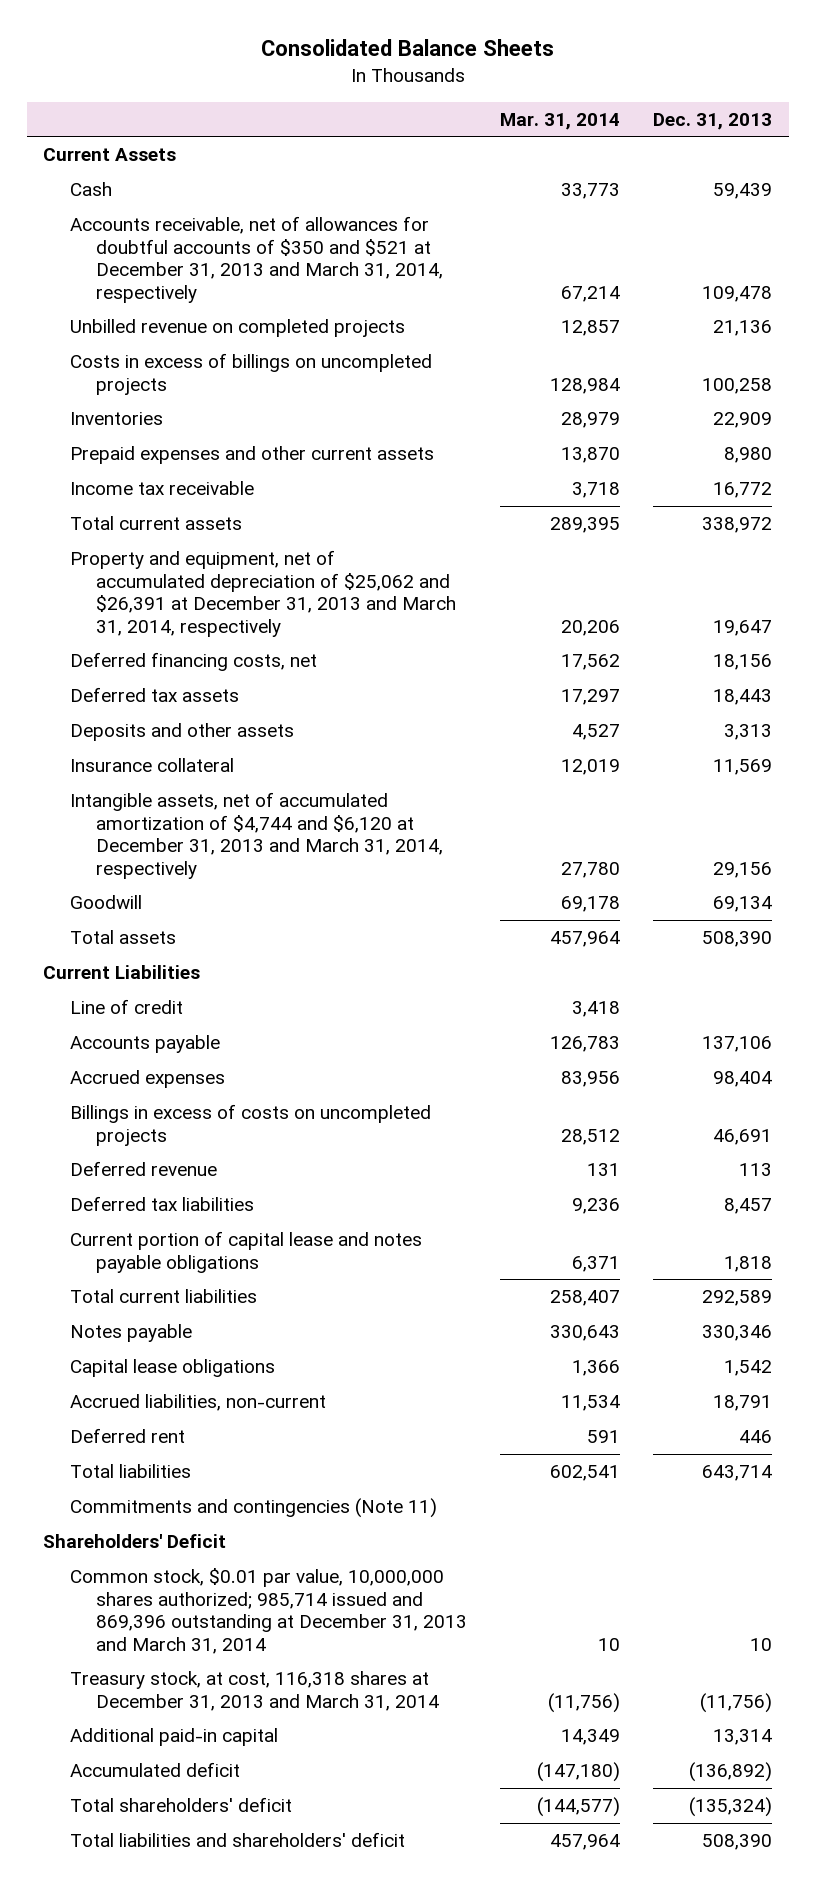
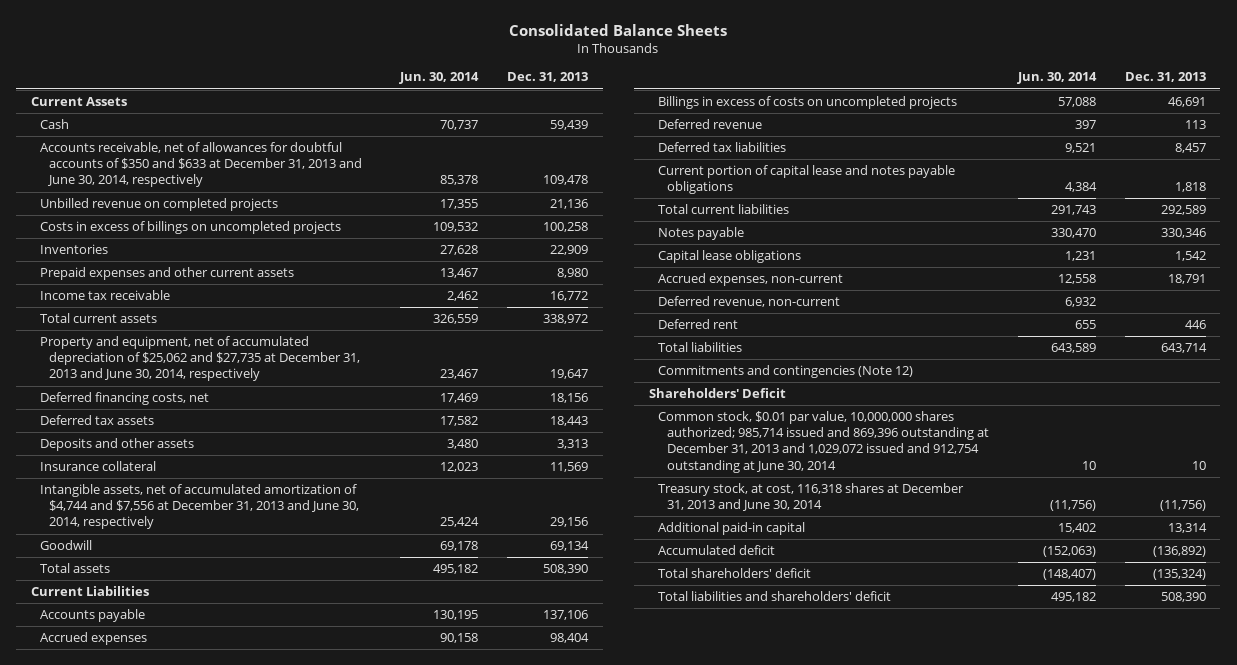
- | Mar. 31, 2014 | Dec. 31, 2013
+ | Jun. 30, 2014 | Dec. 31, 2013
- Accounts receivable, net of allowances for doubtful accounts of $350 and $521 at December 31, 2013 and March 31, 2014, respectively | 67,214 | 109,478
+ Accounts receivable, net of allowances for doubtful accounts of $350 and $633 at December 31, 2013 and June 30, 2014, respectively | 85,378 | 109,478
- Property and equipment, net of accumulated depreciation of $25,062 and $26,391 at December 31, 2013 and March 31, 2014, respectively | 20,206 | 19,647
+ Property and equipment, net of accumulated depreciation of $25,062 and $27,735 at December 31, 2013 and June 30, 2014, respectively | 23,467 | 19,647
- Intangible assets, net of accumulated amortization of $4,744 and $6,120 at December 31, 2013 and March 31, 2014, respectively | 27,780 | 29,156
+ Intangible assets, net of accumulated amortization of $4,744 and $7,556 at December 31, 2013 and June 30, 2014, respectively | 25,424 | 29,156
- Line of credit | 3,418 |
- Accrued liabilities, non-current | 11,534 | 18,791
+ Accrued expenses, non-current | 12,558 | 18,791
+ Deferred revenue, non-current | 6,932 |
- Commitments and contingencies (Note 11)
+ Commitments and contingencies (Note 12)
- Common stock, $0.01 par value, 10,000,000 shares authorized; 985,714 issued and 869,396 outstanding at December 31, 2013 and March 31, 2014 | 10 | 10
- Treasury stock, at cost, 116,318 shares at December 31, 2013 and March 31, 2014 | (11,756) | (11,756)
+ Common stock, $0.01 par value, 10,000,000 shares authorized; 985,714 issued and 869,396 outstanding at December 31, 2013 and 1,029,072 issued and 912,754 outstanding at June 30, 2014 | 10 | 10
+ Treasury stock, at cost, 116,318 shares at December 31, 2013 and June 30, 2014 | (11,756) | (11,756)

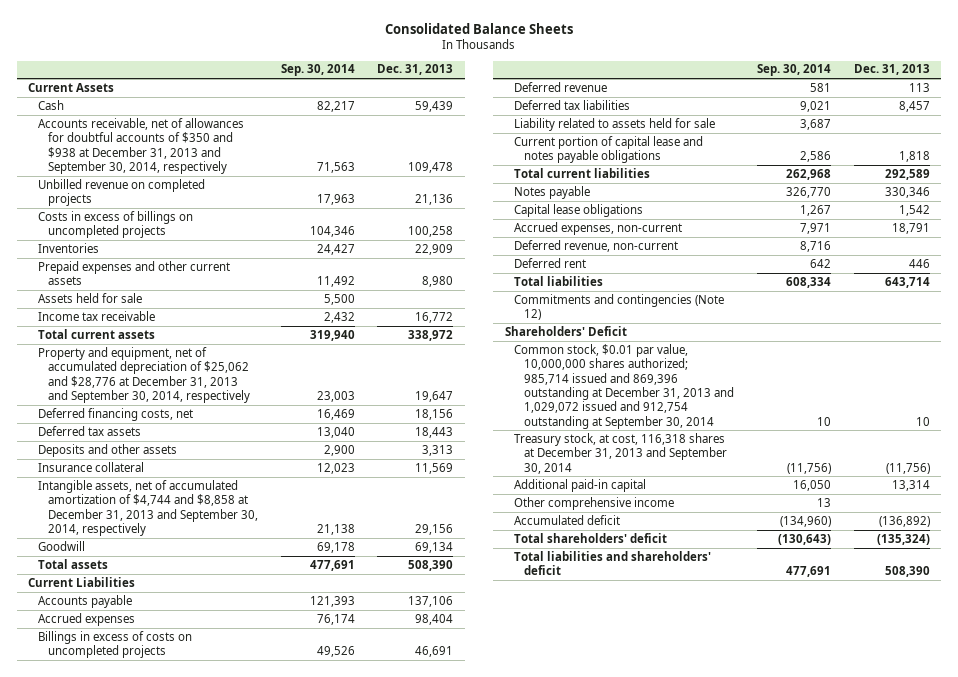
- | Jun. 30, 2014 | Dec. 31, 2013
+ | Sep. 30, 2014 | Dec. 31, 2013
- Accounts receivable, net of allowances for doubtful accounts of $350 and $633 at December 31, 2013 and June 30, 2014, respectively | 85,378 | 109,478
+ Accounts receivable, net of allowances for doubtful accounts of $350 and $938 at December 31, 2013 and September 30, 2014, respectively | 71,563 | 109,478
+ Assets held for sale | 5,500 |
- Property and equipment, net of accumulated depreciation of $25,062 and $27,735 at December 31, 2013 and June 30, 2014, respectively | 23,467 | 19,647
+ Property and equipment, net of accumulated depreciation of $25,062 and $28,776 at December 31, 2013 and September 30, 2014, respectively | 23,003 | 19,647
- Intangible assets, net of accumulated amortization of $4,744 and $7,556 at December 31, 2013 and June 30, 2014, respectively | 25,424 | 29,156
+ Intangible assets, net of accumulated amortization of $4,744 and $8,858 at December 31, 2013 and September 30, 2014, respectively | 21,138 | 29,156
+ Liability related to assets held for sale | 3,687 |
- Common stock, $0.01 par value, 10,000,000 shares authorized; 985,714 issued and 869,396 outstanding at December 31, 2013 and 1,029,072 issued and 912,754 outstanding at June 30, 2014 | 10 | 10
- Treasury stock, at cost, 116,318 shares at December 31, 2013 and June 30, 2014 | (11,756) | (11,756)
+ Common stock, $0.01 par value, 10,000,000 shares authorized; 985,714 issued and 869,396 outstanding at December 31, 2013 and 1,029,072 issued and 912,754 outstanding at September 30, 2014 | 10 | 10
+ Treasury stock, at cost, 116,318 shares at December 31, 2013 and September 30, 2014 | (11,756) | (11,756)
+ Other comprehensive income | 13 |

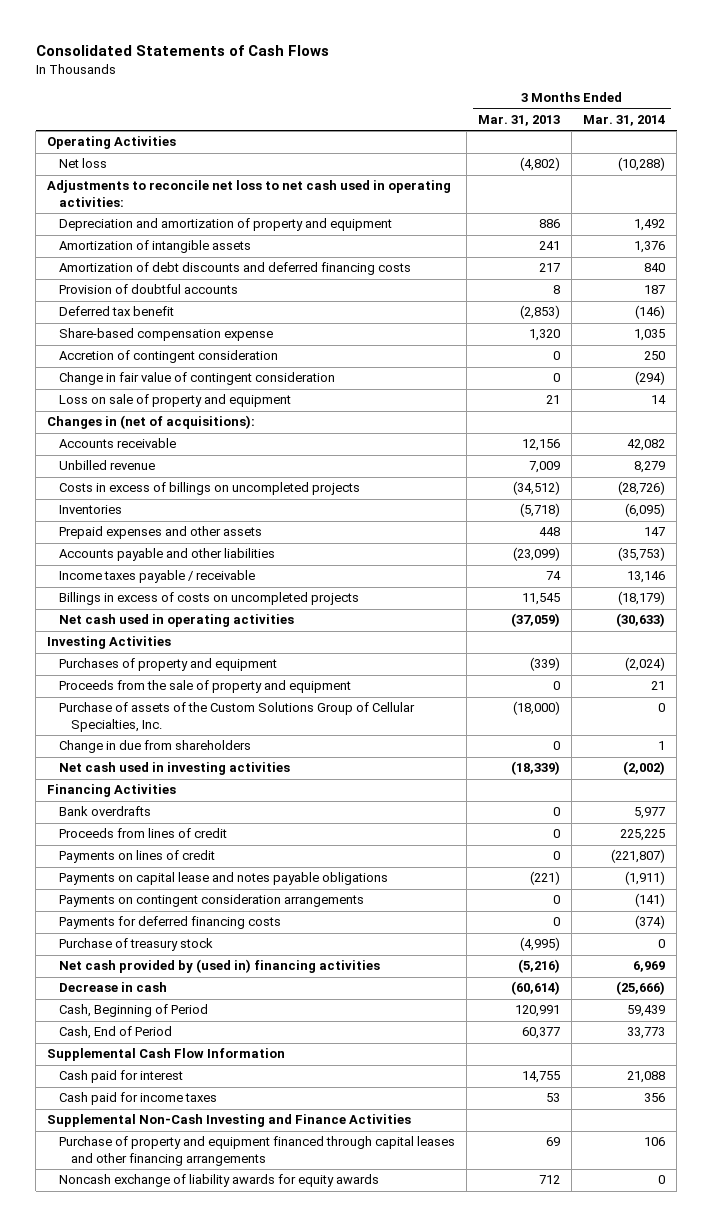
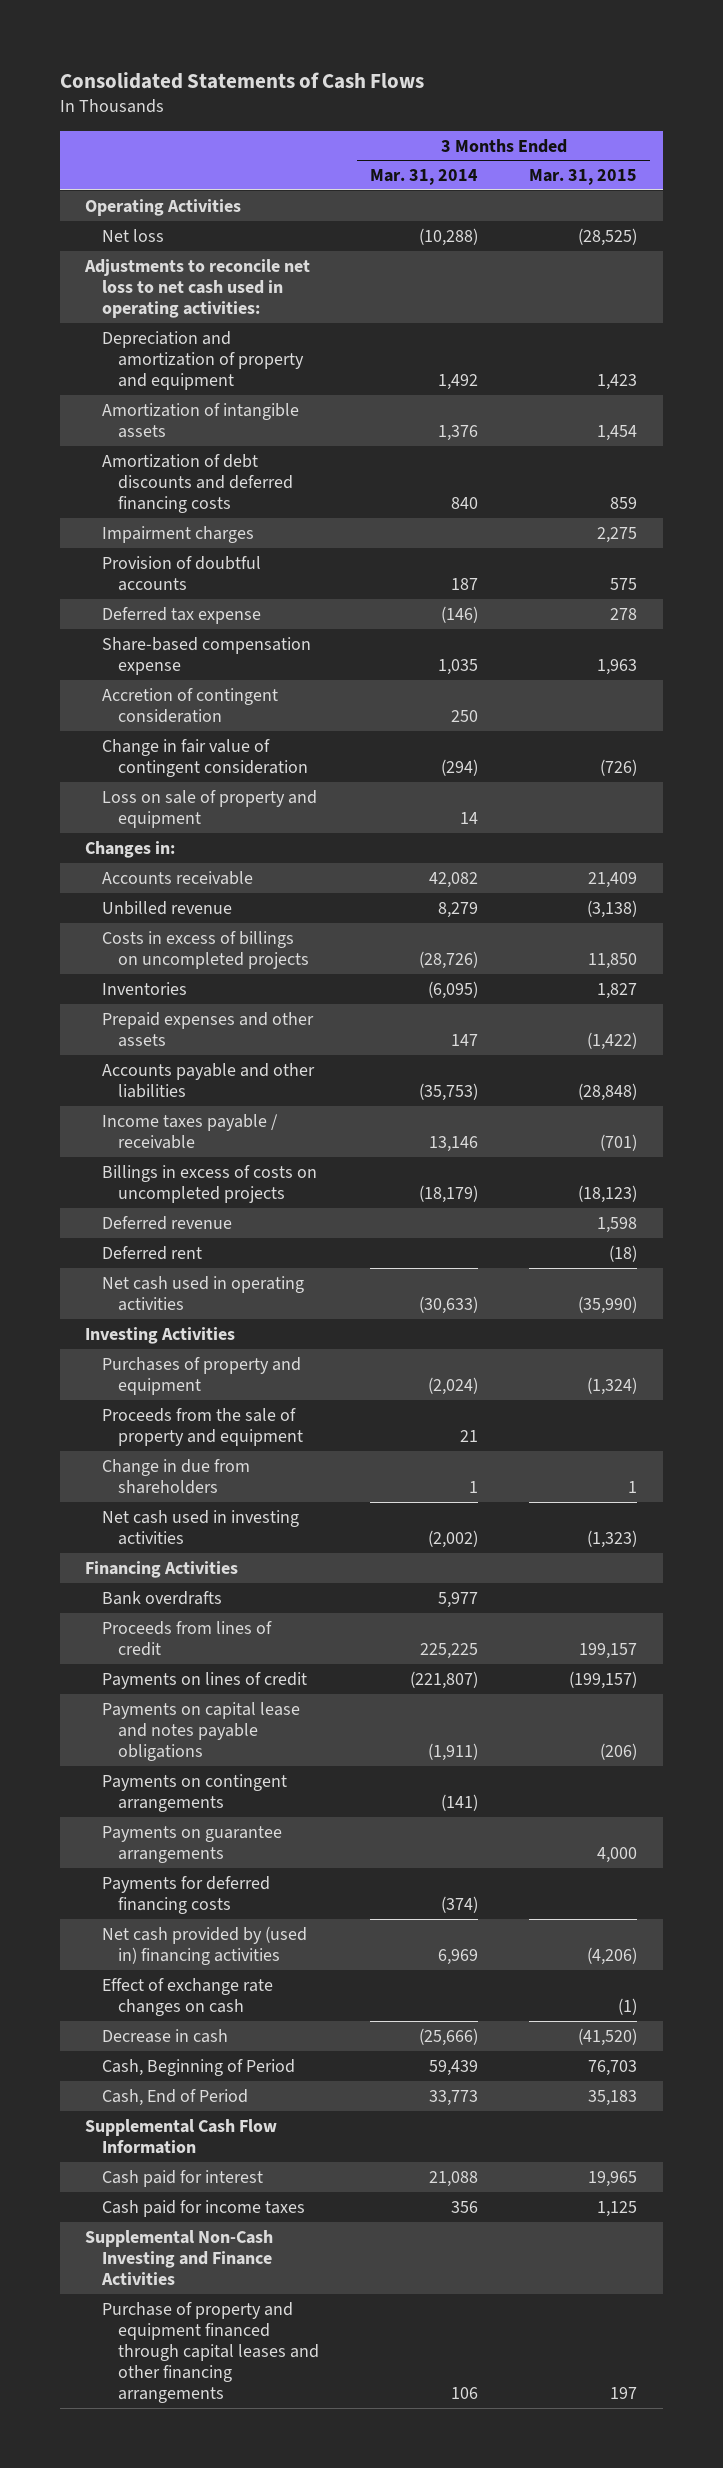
- | 3 Months Ended Mar. 31, 2013 | 3 Months Ended Mar. 31, 2014
+ | 3 Months Ended Mar. 31, 2014 | 3 Months Ended Mar. 31, 2015
+ Impairment charges | | 2,275
- Deferred tax benefit | (2,853) | (146)
+ Deferred tax expense | (146) | 278
- Changes in (net of acquisitions):
+ Changes in:
+ Deferred revenue | | 1,598
+ Deferred rent | | (18)
- Purchase of assets of the Custom Solutions Group of Cellular Specialties, Inc. | (18,000) | 0
- Payments on contingent consideration arrangements | 0 | (141)
+ Payments on contingent arrangements | (141) |
+ Payments on guarantee arrangements | | 4,000
- Purchase of treasury stock | (4,995) | 0
+ Effect of exchange rate changes on cash | | (1)
- Noncash exchange of liability awards for equity awards | 712 | 0

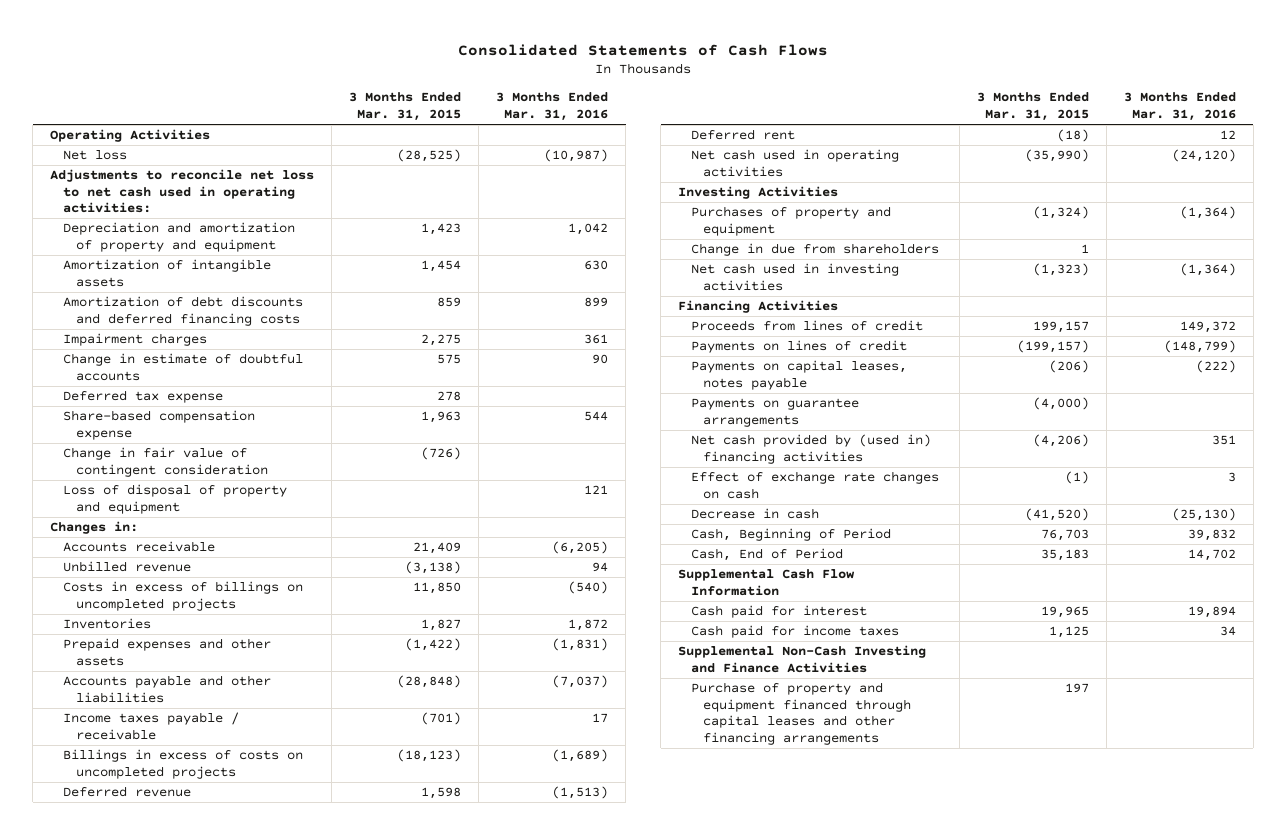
- | 3 Months Ended Mar. 31, 2014 | 3 Months Ended Mar. 31, 2015
+ | 3 Months Ended Mar. 31, 2015 | 3 Months Ended Mar. 31, 2016
- Provision of doubtful accounts | 187 | 575
+ Change in estimate of doubtful accounts | 575 | 90
- Accretion of contingent consideration | 250 |
- Loss on sale of property and equipment | 14 |
+ Loss of disposal of property and equipment | | 121
- Proceeds from the sale of property and equipment | 21 |
- Bank overdrafts | 5,977 |
- Payments on capital lease and notes payable obligations | (1,911) | (206)
- Payments on contingent arrangements | (141) |
- Payments on guarantee arrangements | | 4,000
- Payments for deferred financing costs | (374) |
+ Payments on capital leases, notes payable | (206) | (222)
+ Payments on guarantee arrangements | (4,000) |

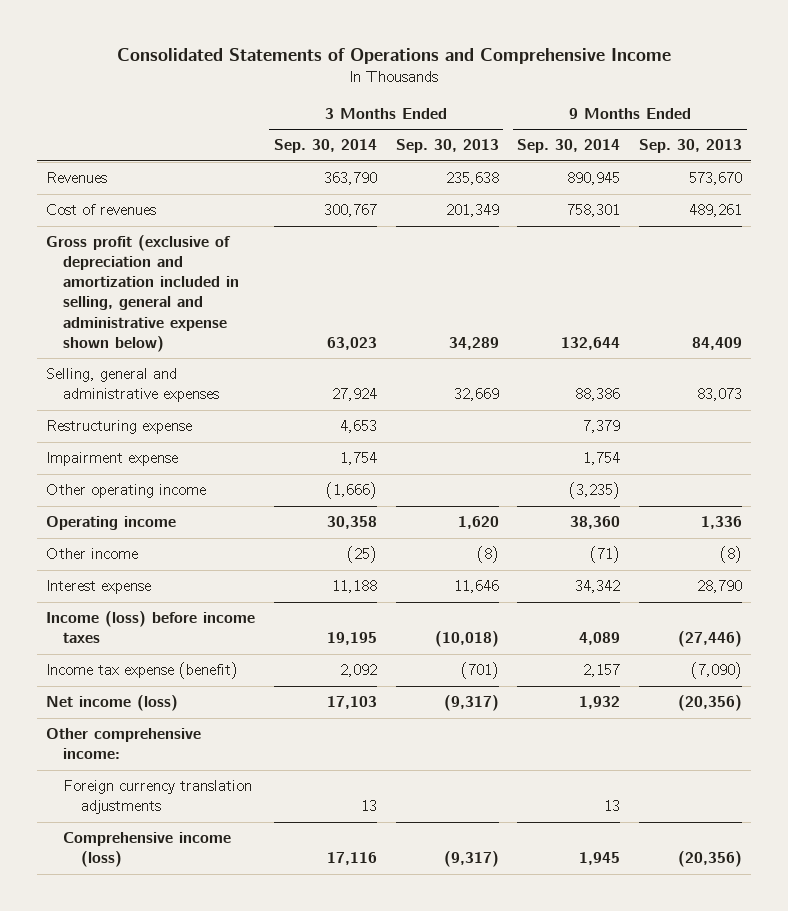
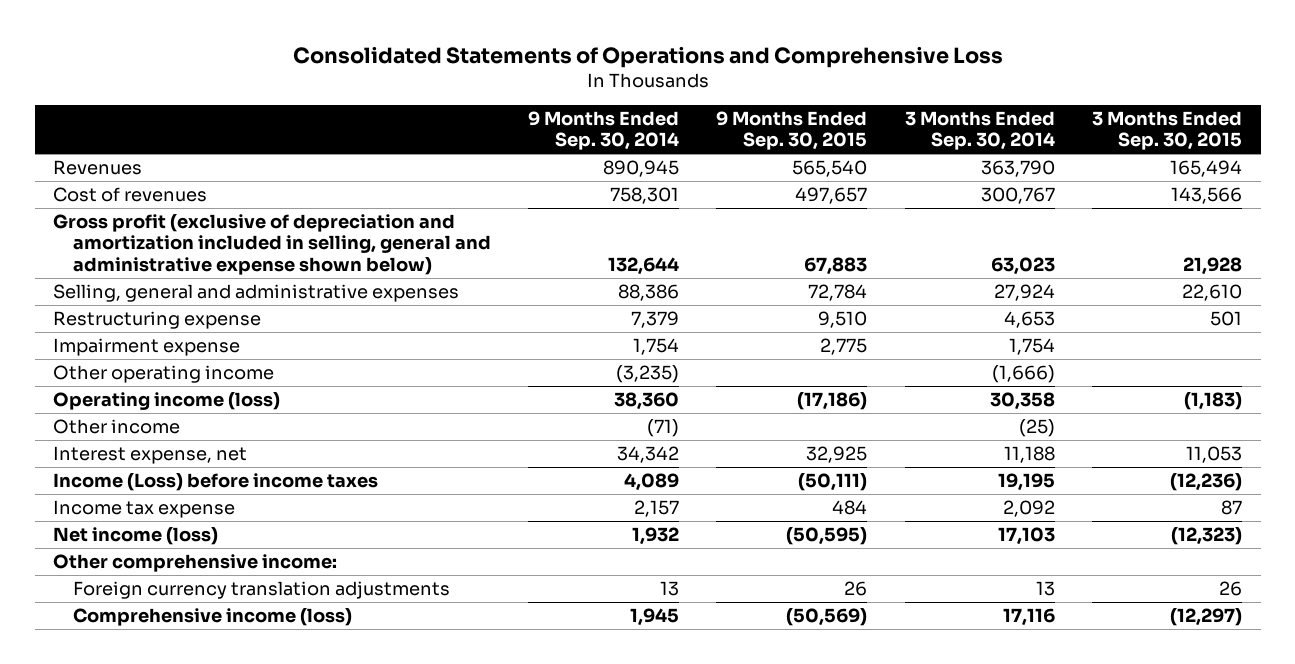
- Consolidated Statements of Operations and Comprehensive Income
+ Consolidated Statements of Operations and Comprehensive Loss
- | 3 Months Ended Sep. 30, 2014 | 3 Months Ended Sep. 30, 2013 | 9 Months Ended Sep. 30, 2014 | 9 Months Ended Sep. 30, 2013
+ | 9 Months Ended Sep. 30, 2014 | 9 Months Ended Sep. 30, 2015 | 3 Months Ended Sep. 30, 2014 | 3 Months Ended Sep. 30, 2015
- Operating income | 30,358 | 1,620 | 38,360 | 1,336
+ Operating income (loss) | 38,360 | (17,186) | 30,358 | (1,183)
- Interest expense | 11,188 | 11,646 | 34,342 | 28,790
- Income (loss) before income taxes | 19,195 | (10,018) | 4,089 | (27,446)
- Income tax expense (benefit) | 2,092 | (701) | 2,157 | (7,090)
+ Interest expense, net | 34,342 | 32,925 | 11,188 | 11,053
+ Income (Loss) before income taxes | 4,089 | (50,111) | 19,195 | (12,236)
+ Income tax expense | 2,157 | 484 | 2,092 | 87

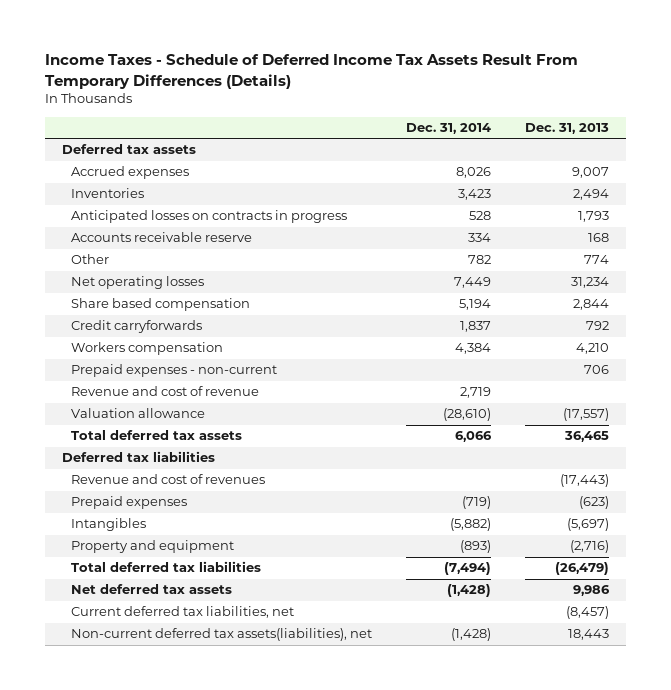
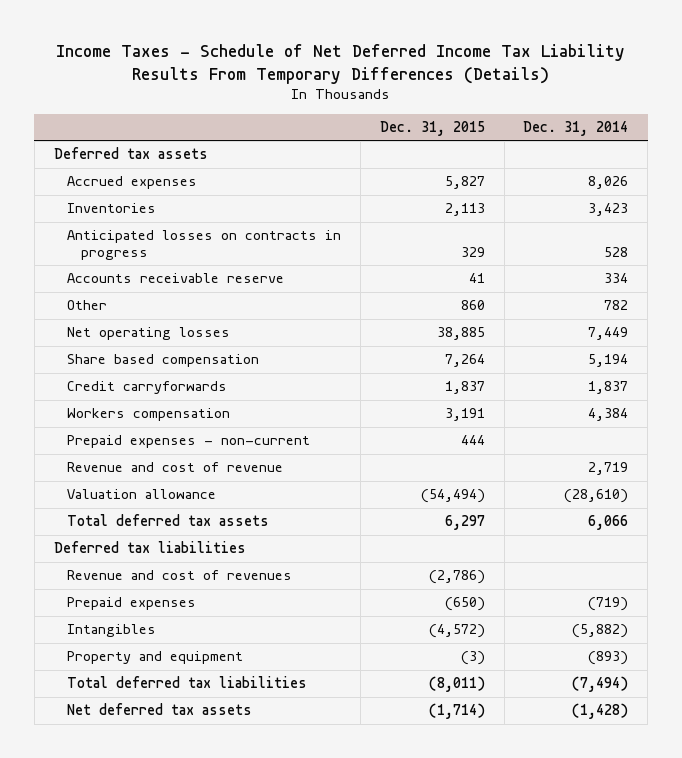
- Income Taxes - Schedule of Deferred Income Tax Assets Result From Temporary Differences (Details)
+ Income Taxes - Schedule of Net Deferred Income Tax Liability Results From Temporary Differences (Details)
- | Dec. 31, 2014 | Dec. 31, 2013
+ | Dec. 31, 2015 | Dec. 31, 2014
- Current deferred tax liabilities, net | | (8,457)
- Non-current deferred tax assets(liabilities), net | (1,428) | 18,443

